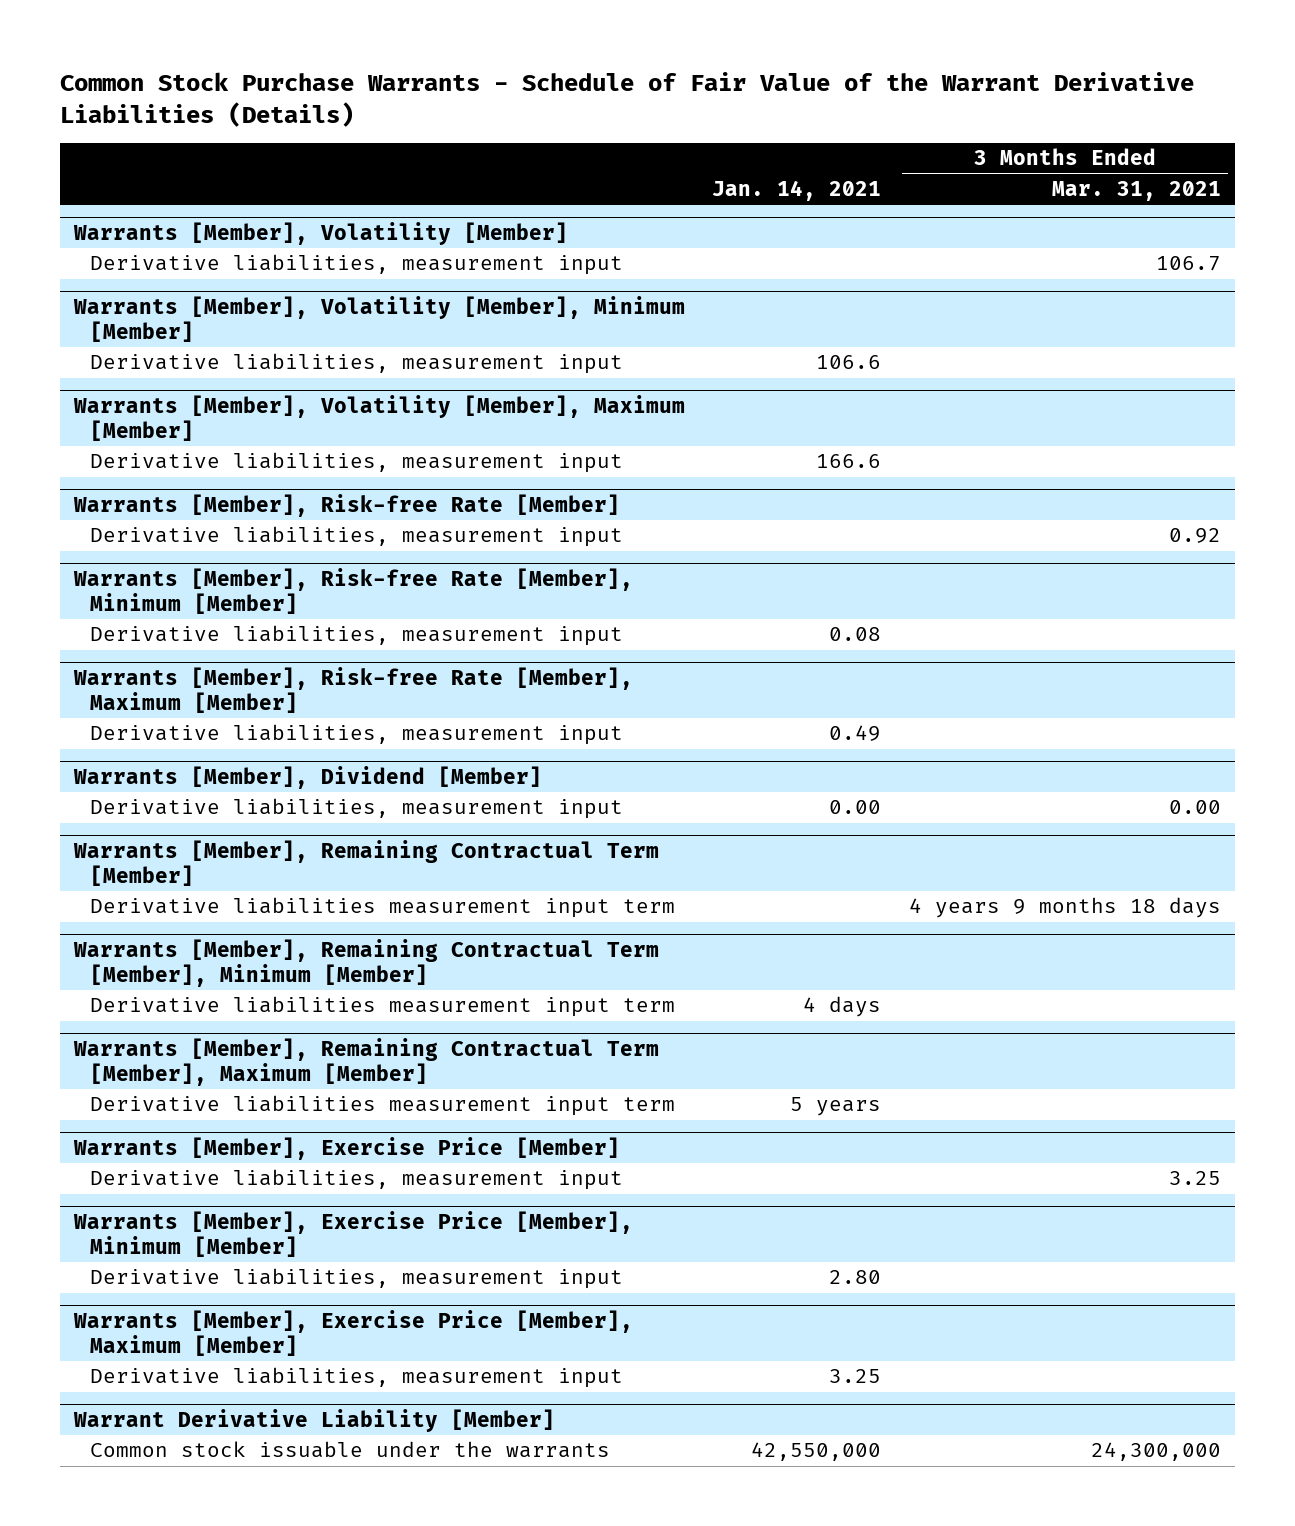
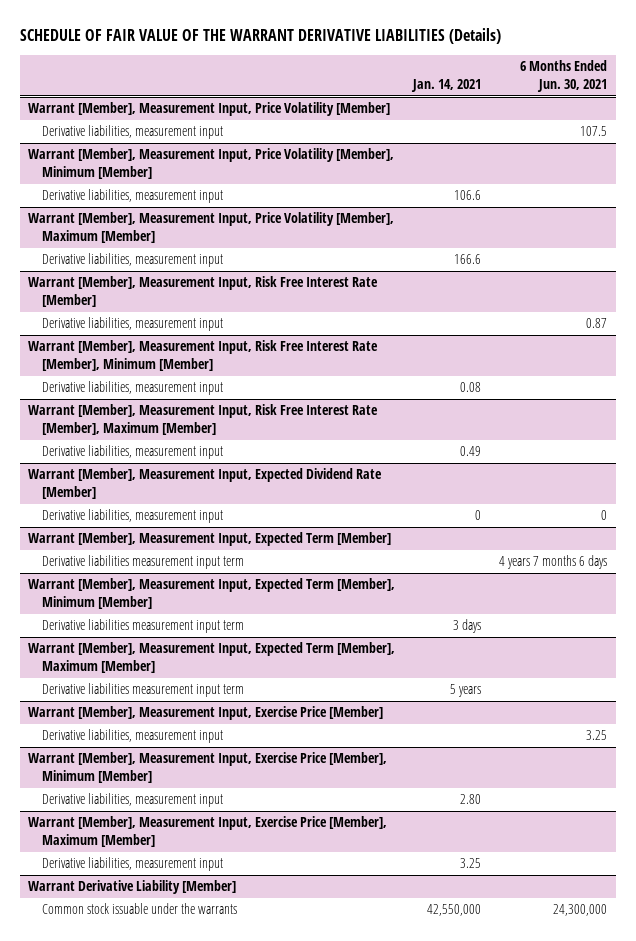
- Common Stock Purchase Warrants - Schedule of Fair Value of the Warrant Derivative Liabilities (Details)
+ SCHEDULE OF FAIR VALUE OF THE WARRANT DERIVATIVE LIABILITIES (Details)
- | Jan. 14, 2021 | 3 Months Ended Mar. 31, 2021
+ | Jan. 14, 2021 | 6 Months Ended Jun. 30, 2021
- Warrants [Member], Volatility [Member]
+ Warrant [Member], Measurement Input, Price Volatility [Member]
- Warrants [Member], Volatility [Member], Minimum [Member]
+ Warrant [Member], Measurement Input, Price Volatility [Member], Minimum [Member]
- Warrants [Member], Volatility [Member], Maximum [Member]
+ Warrant [Member], Measurement Input, Price Volatility [Member], Maximum [Member]
- Warrants [Member], Risk-free Rate [Member]
+ Warrant [Member], Measurement Input, Risk Free Interest Rate [Member]
- Warrants [Member], Risk-free Rate [Member], Minimum [Member]
+ Warrant [Member], Measurement Input, Risk Free Interest Rate [Member], Minimum [Member]
- Warrants [Member], Risk-free Rate [Member], Maximum [Member]
+ Warrant [Member], Measurement Input, Risk Free Interest Rate [Member], Maximum [Member]
- Warrants [Member], Dividend [Member]
- Derivative liabilities, measurement input | 0.00 | 0.00
- Warrants [Member], Remaining Contractual Term [Member]
+ Warrant [Member], Measurement Input, Expected Dividend Rate [Member]
+ Derivative liabilities, measurement input | 0 | 0
+ Warrant [Member], Measurement Input, Expected Term [Member]
- Warrants [Member], Remaining Contractual Term [Member], Minimum [Member]
- Derivative liabilities measurement input term | 4 days |
- Warrants [Member], Remaining Contractual Term [Member], Maximum [Member]
+ Warrant [Member], Measurement Input, Expected Term [Member], Minimum [Member]
+ Derivative liabilities measurement input term | 3 days |
+ Warrant [Member], Measurement Input, Expected Term [Member], Maximum [Member]
- Warrants [Member], Exercise Price [Member]
+ Warrant [Member], Measurement Input, Exercise Price [Member]
- Warrants [Member], Exercise Price [Member], Minimum [Member]
+ Warrant [Member], Measurement Input, Exercise Price [Member], Minimum [Member]
- Warrants [Member], Exercise Price [Member], Maximum [Member]
+ Warrant [Member], Measurement Input, Exercise Price [Member], Maximum [Member]

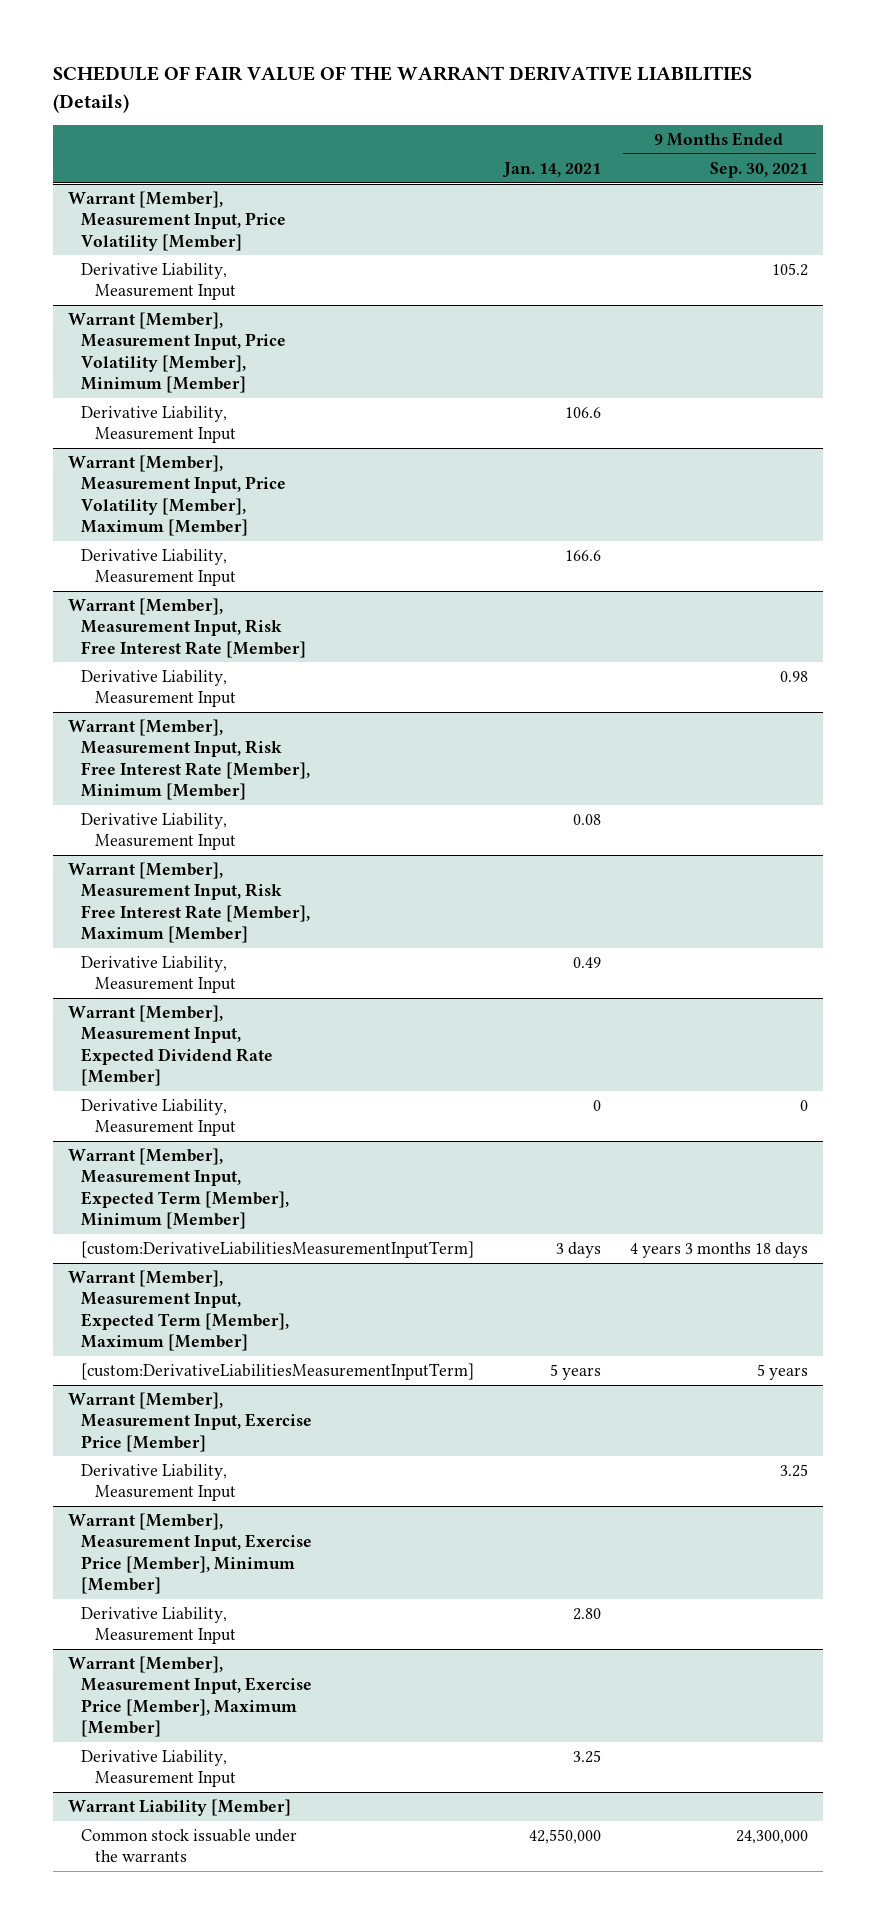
- | Jan. 14, 2021 | 6 Months Ended Jun. 30, 2021
+ | Jan. 14, 2021 | 9 Months Ended Sep. 30, 2021
@ Warrant [Member], Measurement Input, Price Volatility [Member]
- Derivative liabilities, measurement input | | 107.5
+ Derivative Liability, Measurement Input | | 105.2
@ Warrant [Member], Measurement Input, Price Volatility [Member], Minimum [Member]
- Derivative liabilities, measurement input | 106.6 |
+ Derivative Liability, Measurement Input | 106.6 |
@ Warrant [Member], Measurement Input, Price Volatility [Member], Maximum [Member]
- Derivative liabilities, measurement input | 166.6 |
+ Derivative Liability, Measurement Input | 166.6 |
@ Warrant [Member], Measurement Input, Risk Free Interest Rate [Member]
- Derivative liabilities, measurement input | | 0.87
+ Derivative Liability, Measurement Input | | 0.98
@ Warrant [Member], Measurement Input, Risk Free Interest Rate [Member], Minimum [Member]
- Derivative liabilities, measurement input | 0.08 |
+ Derivative Liability, Measurement Input | 0.08 |
@ Warrant [Member], Measurement Input, Risk Free Interest Rate [Member], Maximum [Member]
- Derivative liabilities, measurement input | 0.49 |
+ Derivative Liability, Measurement Input | 0.49 |
@ Warrant [Member], Measurement Input, Expected Dividend Rate [Member]
- Derivative liabilities, measurement input | 0 | 0
- Warrant [Member], Measurement Input, Expected Term [Member]
- Derivative liabilities measurement input term | | 4 years 7 months 6 days
@ Warrant [Member], Measurement Input, Expected Dividend Rate [Member]
+ Derivative Liability, Measurement Input | 0 | 0
@ Warrant [Member], Measurement Input, Expected Term [Member], Minimum [Member]
- Derivative liabilities measurement input term | 3 days |
+ [custom:DerivativeLiabilitiesMeasurementInputTerm] | 3 days | 4 years 3 months 18 days
@ Warrant [Member], Measurement Input, Expected Term [Member], Maximum [Member]
- Derivative liabilities measurement input term | 5 years |
+ [custom:DerivativeLiabilitiesMeasurementInputTerm] | 5 years | 5 years
@ Warrant [Member], Measurement Input, Exercise Price [Member]
- Derivative liabilities, measurement input | | 3.25
+ Derivative Liability, Measurement Input | | 3.25
@ Warrant [Member], Measurement Input, Exercise Price [Member], Minimum [Member]
- Derivative liabilities, measurement input | 2.80 |
+ Derivative Liability, Measurement Input | 2.80 |
@ Warrant [Member], Measurement Input, Exercise Price [Member], Maximum [Member]
- Derivative liabilities, measurement input | 3.25 |
- Warrant Derivative Liability [Member]
@ Warrant [Member], Measurement Input, Exercise Price [Member], Maximum [Member]
+ Derivative Liability, Measurement Input | 3.25 |
+ Warrant Liability [Member]

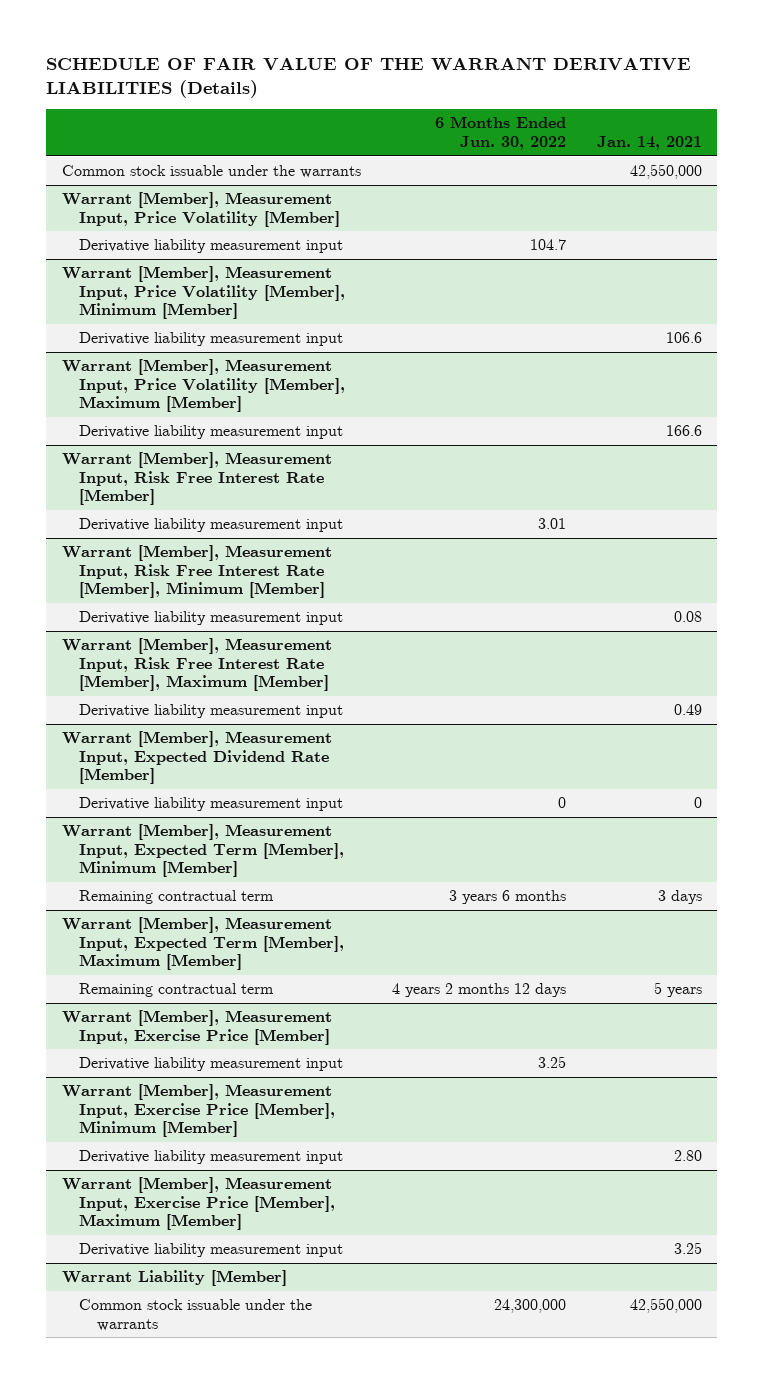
- | Jan. 14, 2021 | 9 Months Ended Sep. 30, 2021
+ | 6 Months Ended Jun. 30, 2022 | Jan. 14, 2021
+ Common stock issuable under the warrants | | 42,550,000
@ Warrant [Member], Measurement Input, Price Volatility [Member]
- Derivative Liability, Measurement Input | | 105.2
+ Derivative liability measurement input | 104.7 |
@ Warrant [Member], Measurement Input, Price Volatility [Member], Minimum [Member]
- Derivative Liability, Measurement Input | 106.6 |
+ Derivative liability measurement input | | 106.6
@ Warrant [Member], Measurement Input, Price Volatility [Member], Maximum [Member]
- Derivative Liability, Measurement Input | 166.6 |
+ Derivative liability measurement input | | 166.6
@ Warrant [Member], Measurement Input, Risk Free Interest Rate [Member]
- Derivative Liability, Measurement Input | | 0.98
+ Derivative liability measurement input | 3.01 |
@ Warrant [Member], Measurement Input, Risk Free Interest Rate [Member], Minimum [Member]
- Derivative Liability, Measurement Input | 0.08 |
+ Derivative liability measurement input | | 0.08
@ Warrant [Member], Measurement Input, Risk Free Interest Rate [Member], Maximum [Member]
- Derivative Liability, Measurement Input | 0.49 |
+ Derivative liability measurement input | | 0.49
@ Warrant [Member], Measurement Input, Expected Dividend Rate [Member]
- Derivative Liability, Measurement Input | 0 | 0
+ Derivative liability measurement input | 0 | 0
@ Warrant [Member], Measurement Input, Expected Term [Member], Minimum [Member]
- [custom:DerivativeLiabilitiesMeasurementInputTerm] | 3 days | 4 years 3 months 18 days
+ Remaining contractual term | 3 years 6 months | 3 days
@ Warrant [Member], Measurement Input, Expected Term [Member], Maximum [Member]
- [custom:DerivativeLiabilitiesMeasurementInputTerm] | 5 years | 5 years
+ Remaining contractual term | 4 years 2 months 12 days | 5 years
@ Warrant [Member], Measurement Input, Exercise Price [Member]
- Derivative Liability, Measurement Input | | 3.25
+ Derivative liability measurement input | 3.25 |
@ Warrant [Member], Measurement Input, Exercise Price [Member], Minimum [Member]
- Derivative Liability, Measurement Input | 2.80 |
+ Derivative liability measurement input | | 2.80
@ Warrant [Member], Measurement Input, Exercise Price [Member], Maximum [Member]
- Derivative Liability, Measurement Input | 3.25 |
+ Derivative liability measurement input | | 3.25

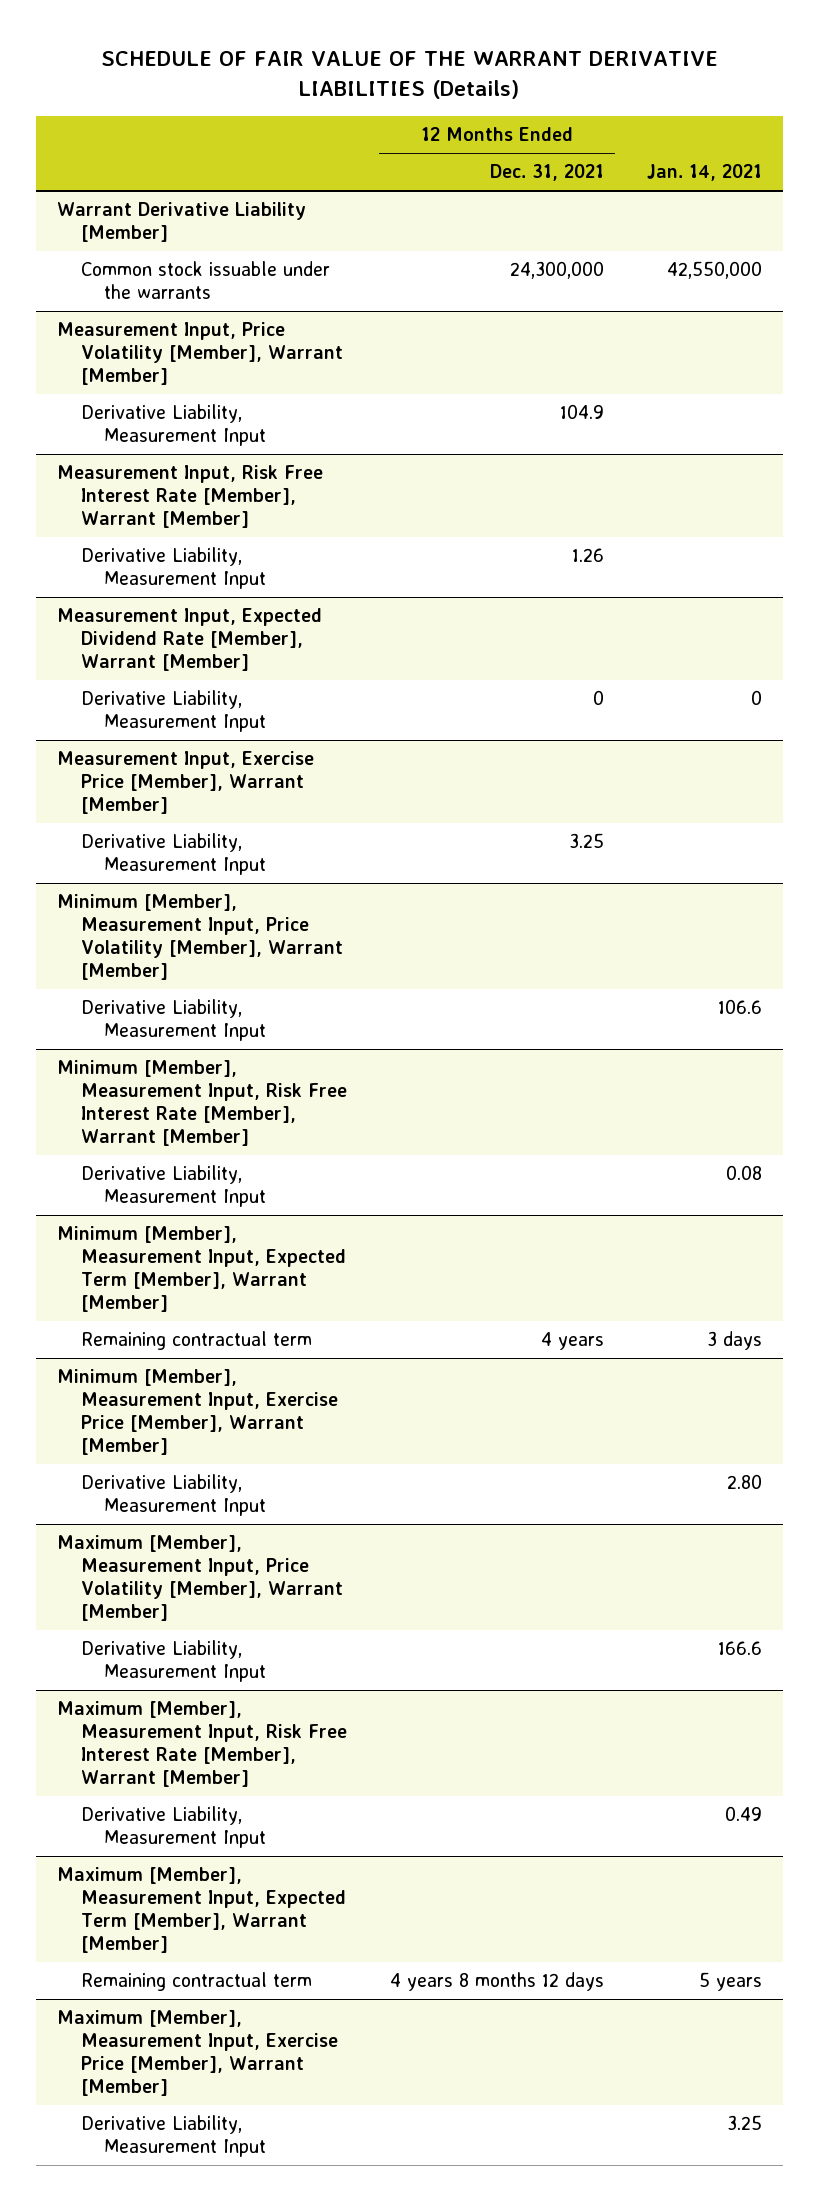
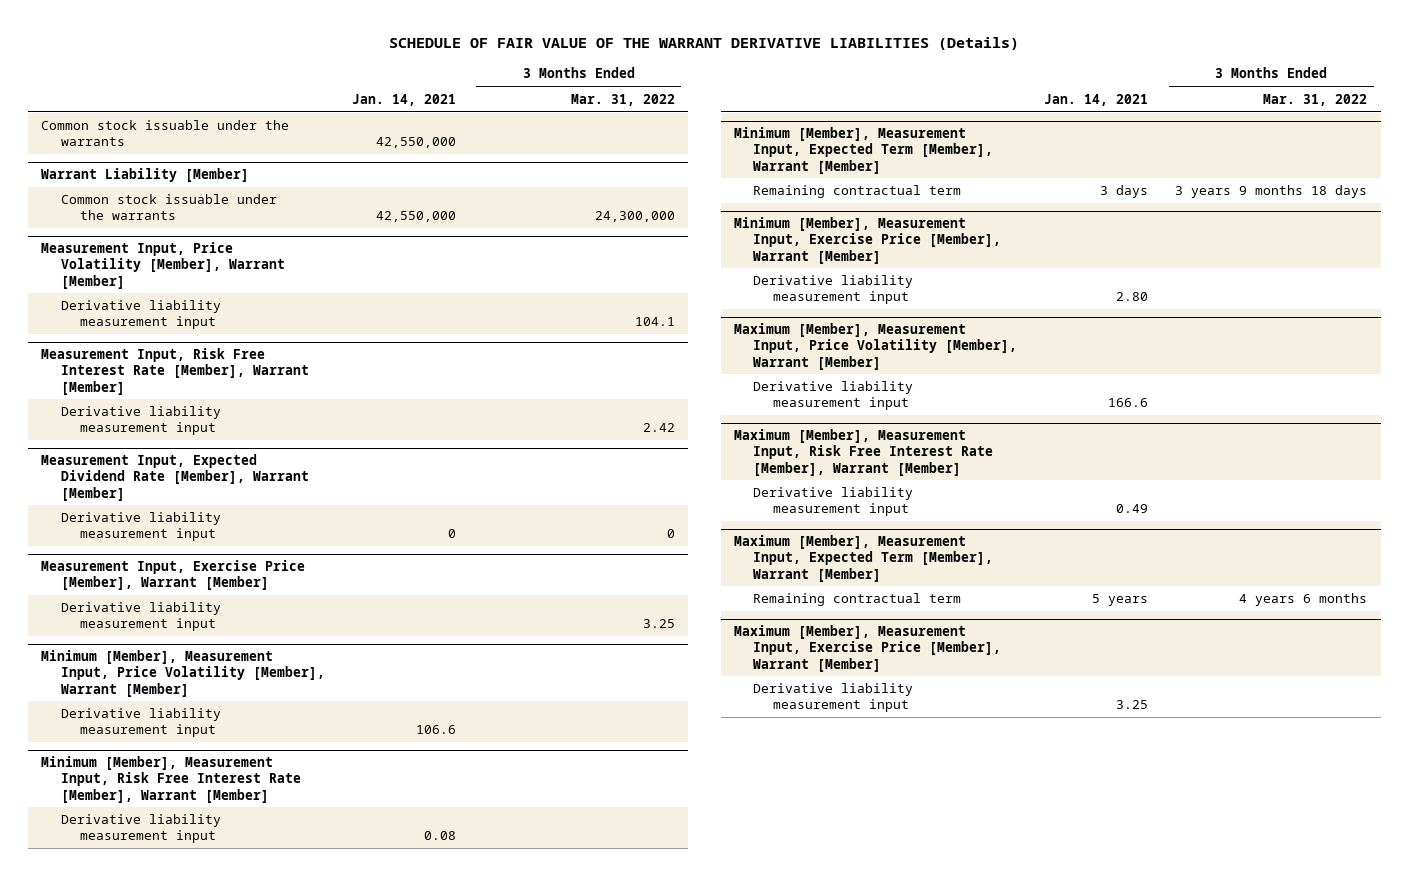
- | 12 Months Ended Dec. 31, 2021 | Jan. 14, 2021
+ | Jan. 14, 2021 | 3 Months Ended Mar. 31, 2022
- Warrant Derivative Liability [Member]
+ Warrant Liability [Member]
+ Common stock issuable under the warrants | 42,550,000 | 24,300,000
@ Measurement Input, Price Volatility [Member], Warrant [Member]
- Derivative Liability, Measurement Input | 104.9 |
+ Derivative liability measurement input | | 104.1
@ Measurement Input, Risk Free Interest Rate [Member], Warrant [Member]
- Derivative Liability, Measurement Input | 1.26 |
+ Derivative liability measurement input | | 2.42
@ Measurement Input, Expected Dividend Rate [Member], Warrant [Member]
- Derivative Liability, Measurement Input | 0 | 0
+ Derivative liability measurement input | 0 | 0
@ Measurement Input, Exercise Price [Member], Warrant [Member]
- Derivative Liability, Measurement Input | 3.25 |
+ Derivative liability measurement input | | 3.25
@ Minimum [Member], Measurement Input, Price Volatility [Member], Warrant [Member]
- Derivative Liability, Measurement Input | | 106.6
+ Derivative liability measurement input | 106.6 |
@ Minimum [Member], Measurement Input, Risk Free Interest Rate [Member], Warrant [Member]
- Derivative Liability, Measurement Input | | 0.08
+ Derivative liability measurement input | 0.08 |
@ Minimum [Member], Measurement Input, Exercise Price [Member], Warrant [Member]
- Derivative Liability, Measurement Input | | 2.80
+ Derivative liability measurement input | 2.80 |
@ Maximum [Member], Measurement Input, Price Volatility [Member], Warrant [Member]
- Derivative Liability, Measurement Input | | 166.6
+ Derivative liability measurement input | 166.6 |
@ Maximum [Member], Measurement Input, Risk Free Interest Rate [Member], Warrant [Member]
- Derivative Liability, Measurement Input | | 0.49
+ Derivative liability measurement input | 0.49 |
@ Maximum [Member], Measurement Input, Exercise Price [Member], Warrant [Member]
- Derivative Liability, Measurement Input | | 3.25
+ Derivative liability measurement input | 3.25 |

